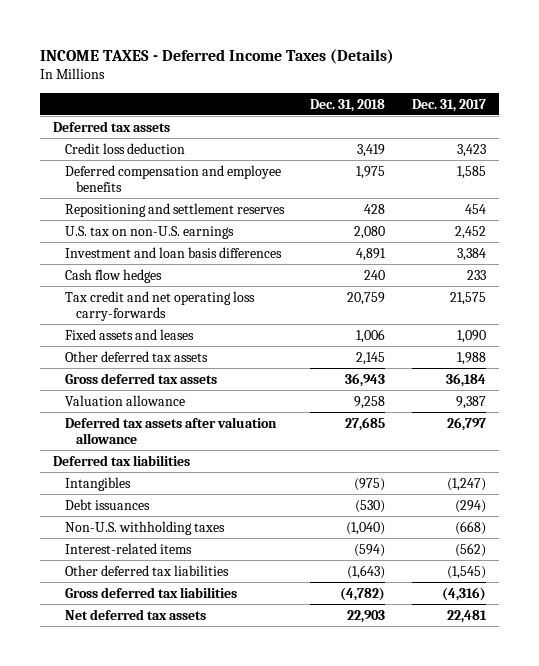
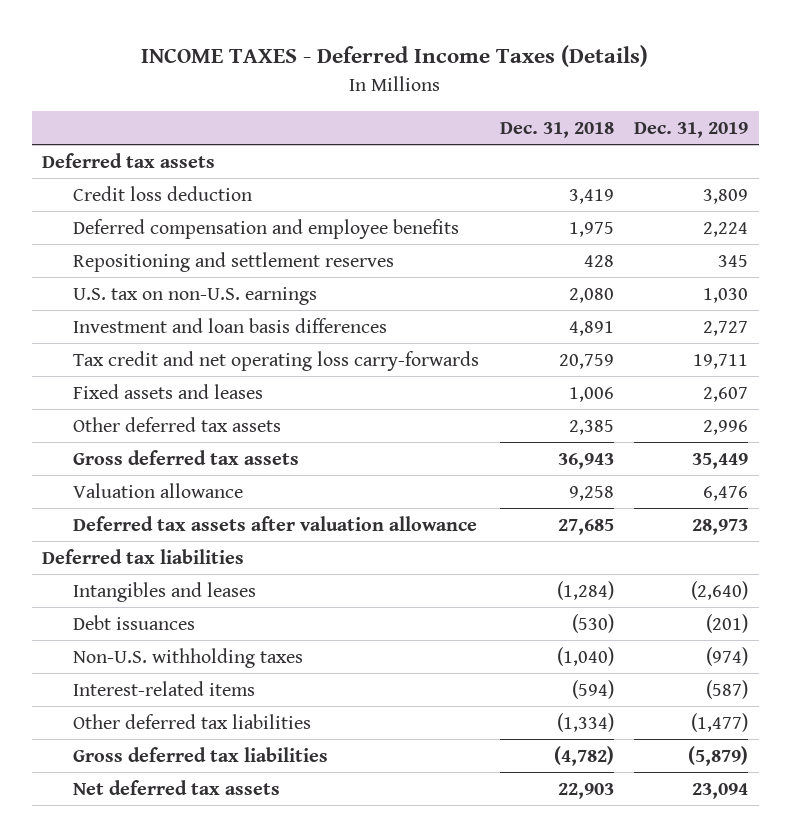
- | Dec. 31, 2018 | Dec. 31, 2017
+ | Dec. 31, 2018 | Dec. 31, 2019
- Cash flow hedges | 240 | 233
- Other deferred tax assets | 2,145 | 1,988
+ Other deferred tax assets | 2,385 | 2,996
- Intangibles | (975) | (1,247)
+ Intangibles and leases | (1,284) | (2,640)
- Other deferred tax liabilities | (1,643) | (1,545)
+ Other deferred tax liabilities | (1,334) | (1,477)

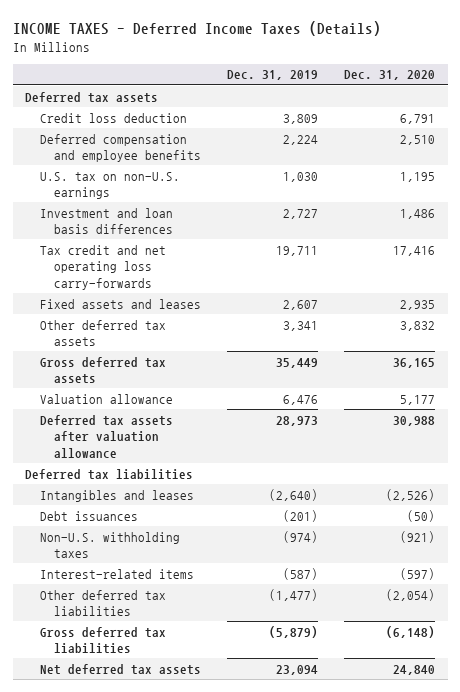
- | Dec. 31, 2018 | Dec. 31, 2019
+ | Dec. 31, 2019 | Dec. 31, 2020
- Repositioning and settlement reserves | 428 | 345
- Other deferred tax assets | 2,385 | 2,996
+ Other deferred tax assets | 3,341 | 3,832

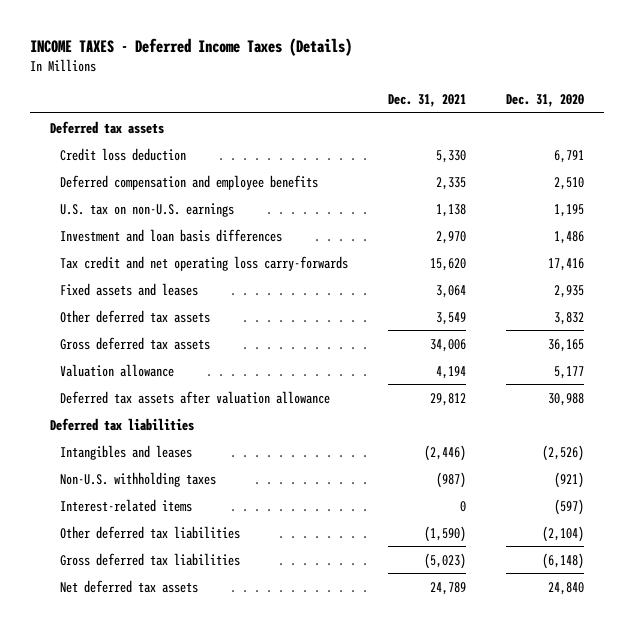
- | Dec. 31, 2019 | Dec. 31, 2020
+ | Dec. 31, 2021 | Dec. 31, 2020
- Debt issuances | (201) | (50)
- Other deferred tax liabilities | (1,477) | (2,054)
+ Other deferred tax liabilities | (1,590) | (2,104)

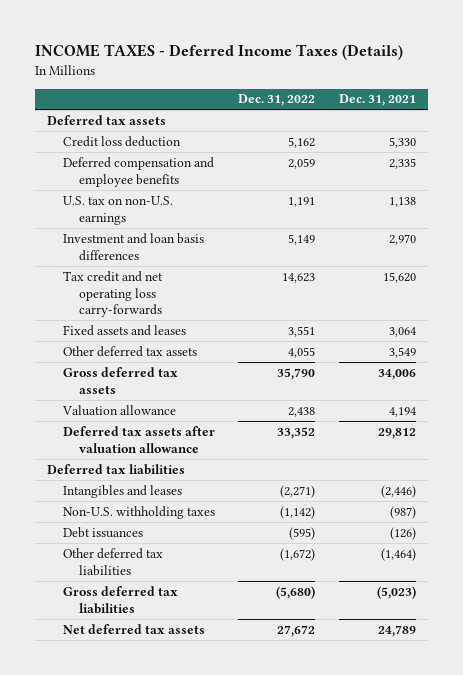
- | Dec. 31, 2021 | Dec. 31, 2020
+ | Dec. 31, 2022 | Dec. 31, 2021
- Interest-related items | 0 | (597)
- Other deferred tax liabilities | (1,590) | (2,104)
+ Debt issuances | (595) | (126)
+ Other deferred tax liabilities | (1,672) | (1,464)

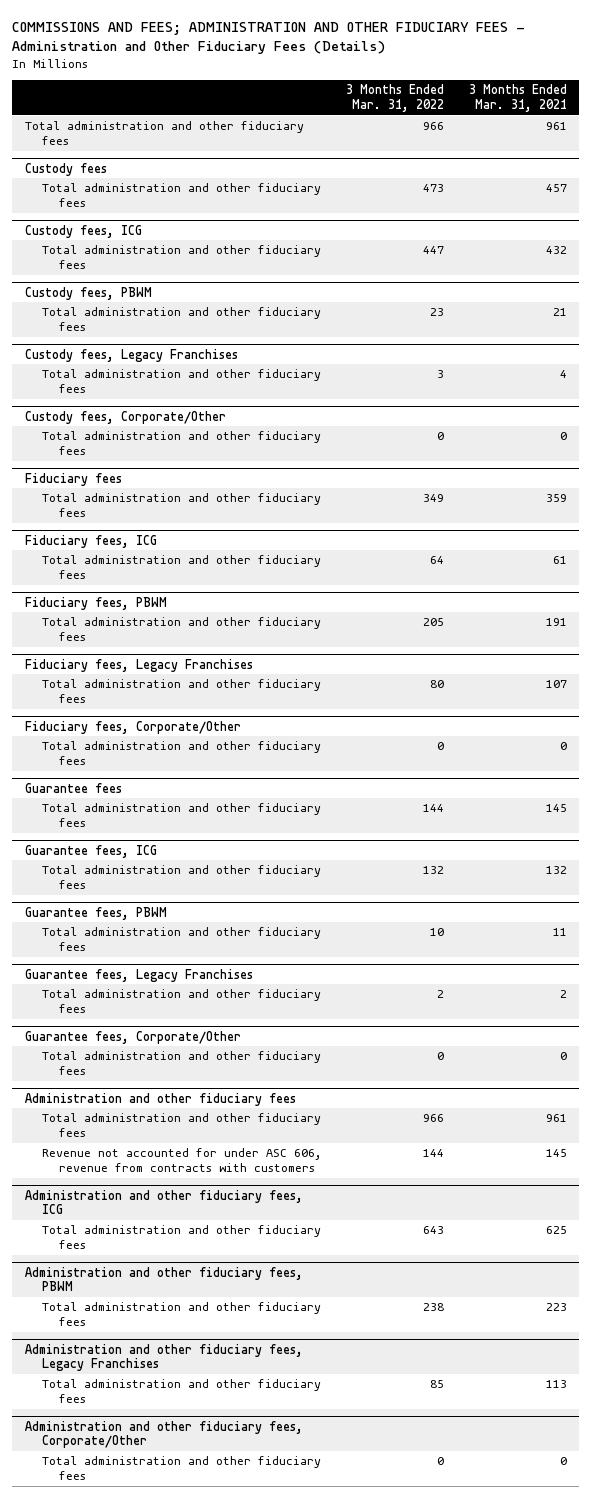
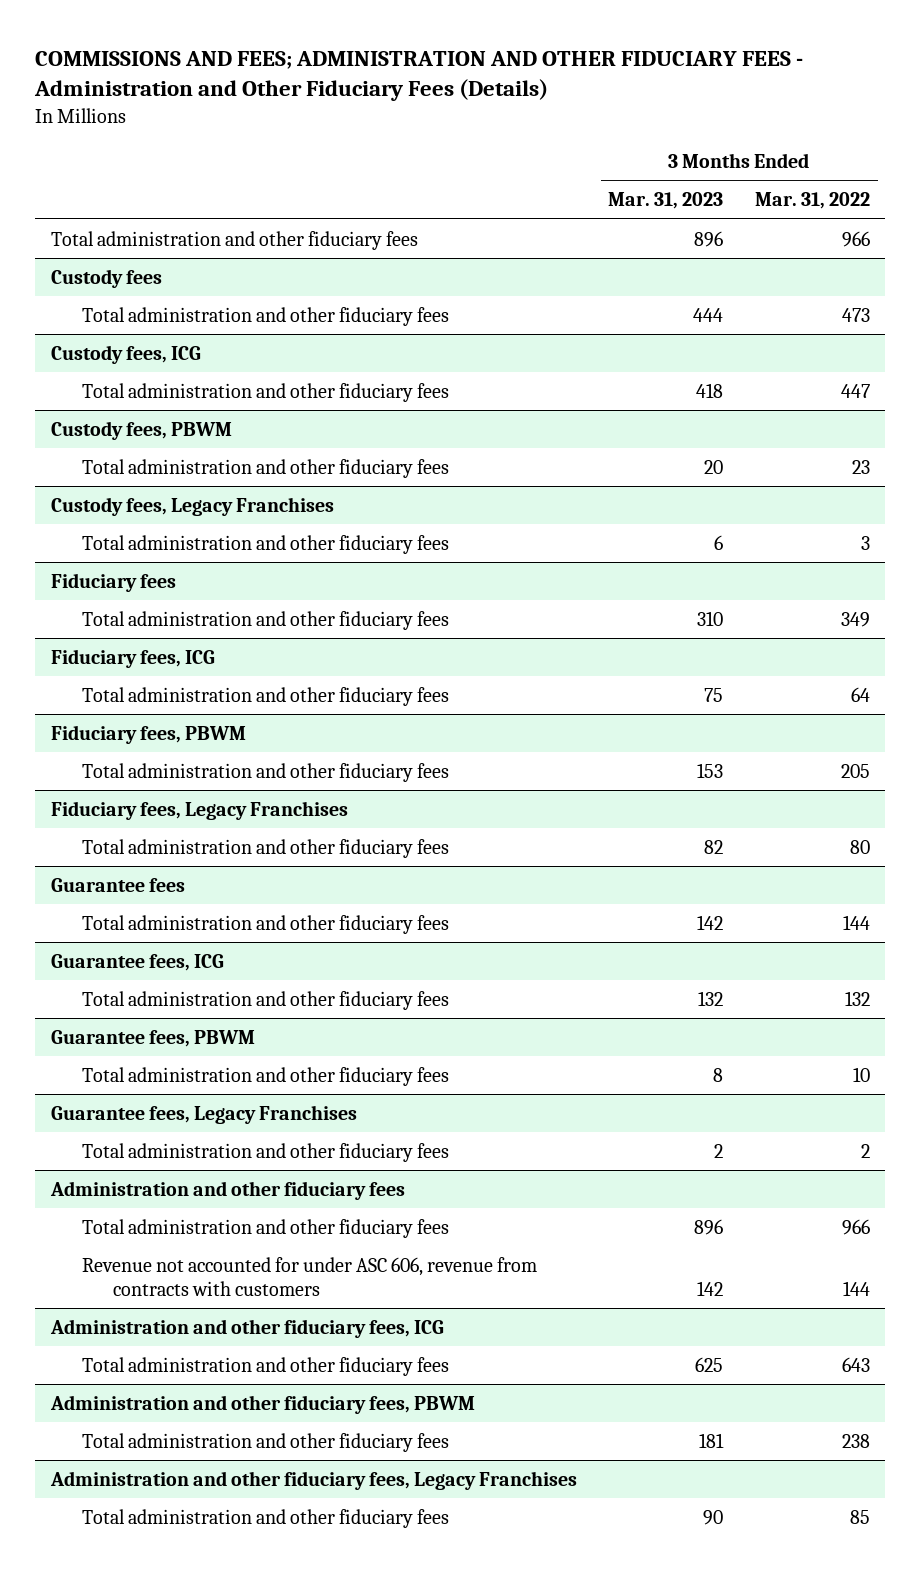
- | 3 Months Ended Mar. 31, 2022 | 3 Months Ended Mar. 31, 2021
+ | 3 Months Ended Mar. 31, 2023 | 3 Months Ended Mar. 31, 2022
- Custody fees, Corporate/Other
- Total administration and other fiduciary fees | 0 | 0
- Fiduciary fees, Corporate/Other
- Total administration and other fiduciary fees | 0 | 0
- Guarantee fees, Corporate/Other
- Total administration and other fiduciary fees | 0 | 0
- Administration and other fiduciary fees, Corporate/Other
- Total administration and other fiduciary fees | 0 | 0

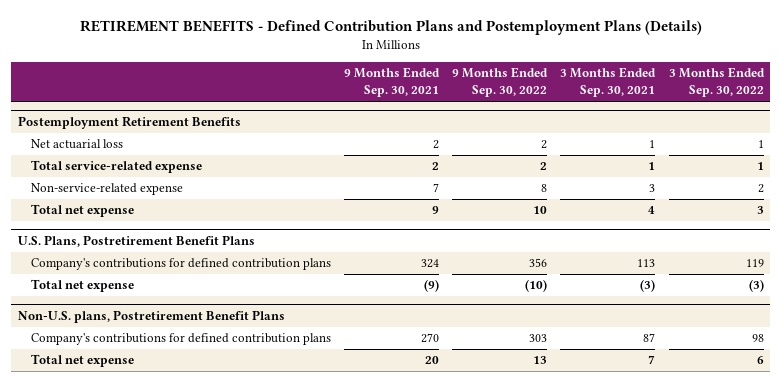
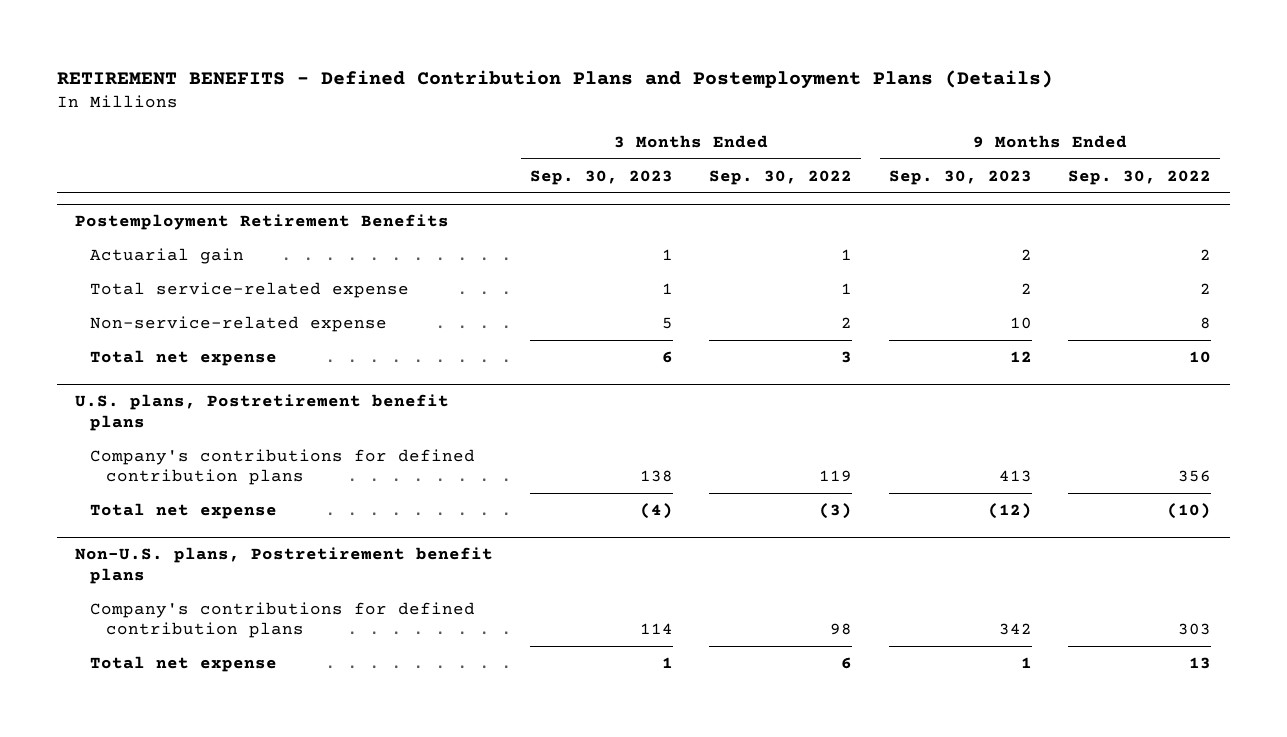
- | 9 Months Ended Sep. 30, 2021 | 9 Months Ended Sep. 30, 2022 | 3 Months Ended Sep. 30, 2021 | 3 Months Ended Sep. 30, 2022
+ | 3 Months Ended Sep. 30, 2023 | 3 Months Ended Sep. 30, 2022 | 9 Months Ended Sep. 30, 2023 | 9 Months Ended Sep. 30, 2022
@ Postemployment Retirement Benefits
- Net actuarial loss | 2 | 2 | 1 | 1
+ Actuarial gain | 1 | 1 | 2 | 2
- U.S. Plans, Postretirement Benefit Plans
+ U.S. plans, Postretirement benefit plans
- Non-U.S. plans, Postretirement Benefit Plans
+ Non-U.S. plans, Postretirement benefit plans

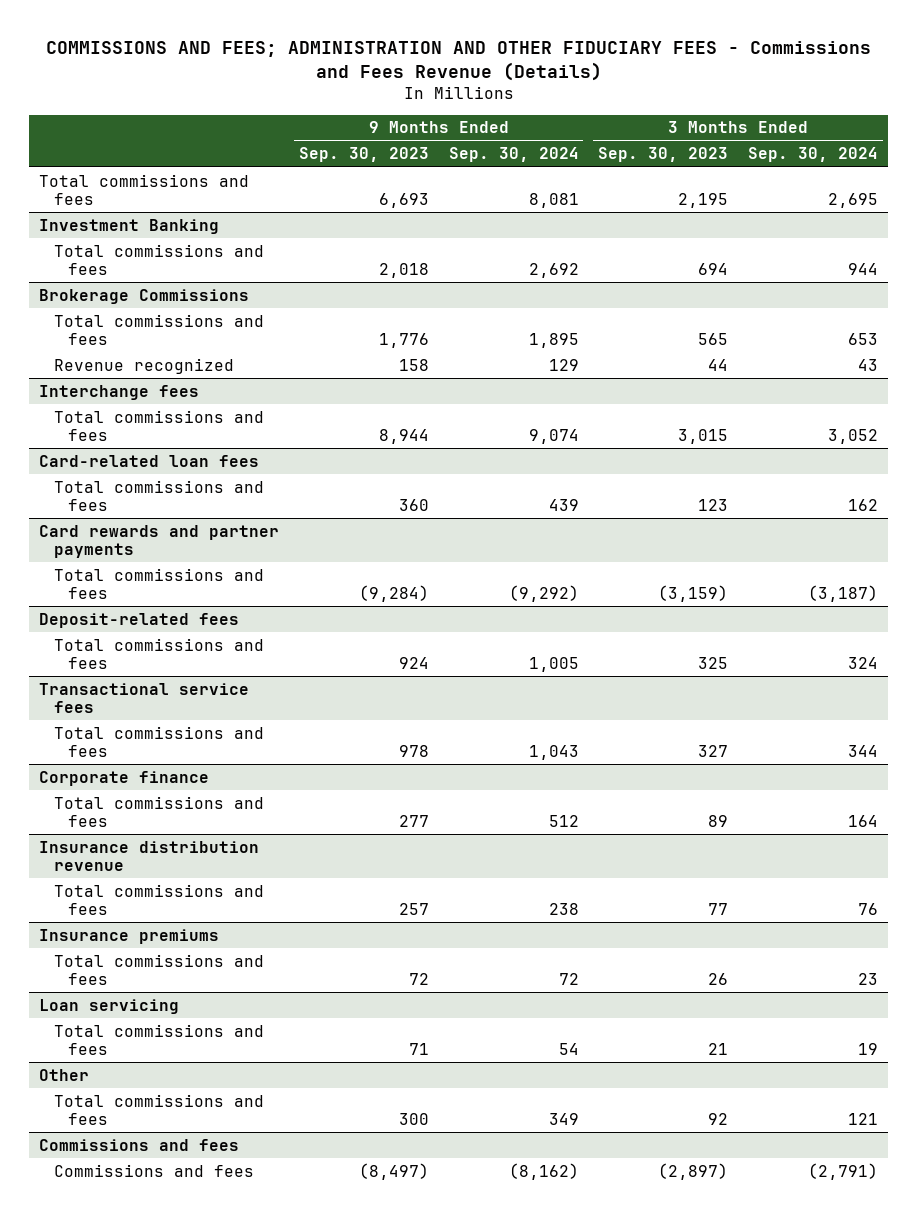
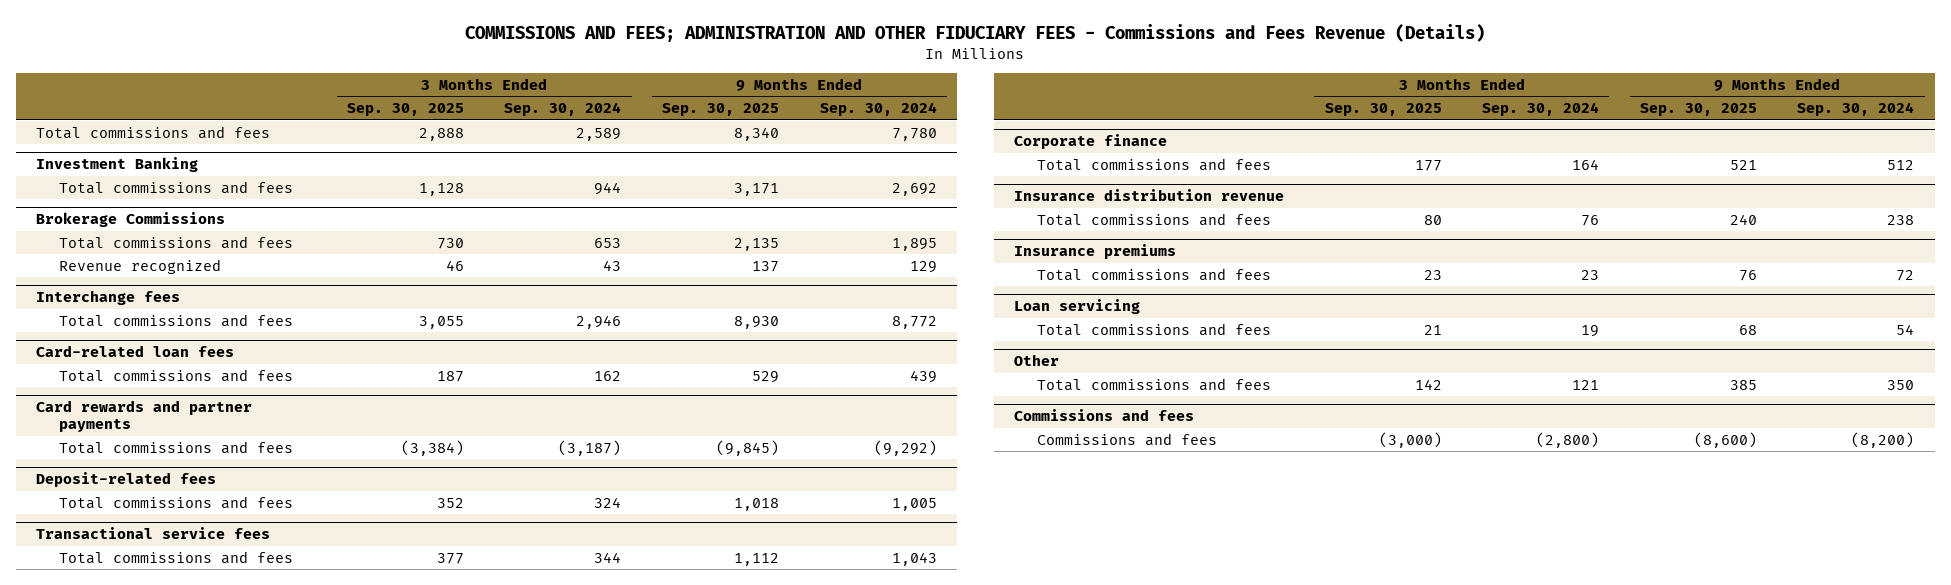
- | 9 Months Ended Sep. 30, 2023 | 9 Months Ended Sep. 30, 2024 | 3 Months Ended Sep. 30, 2023 | 3 Months Ended Sep. 30, 2024
+ | 3 Months Ended Sep. 30, 2025 | 3 Months Ended Sep. 30, 2024 | 9 Months Ended Sep. 30, 2025 | 9 Months Ended Sep. 30, 2024
- Total commissions and fees | 6,693 | 8,081 | 2,195 | 2,695
+ Total commissions and fees | 2,888 | 2,589 | 8,340 | 7,780
@ Interchange fees
- Total commissions and fees | 8,944 | 9,074 | 3,015 | 3,052
+ Total commissions and fees | 3,055 | 2,946 | 8,930 | 8,772
@ Other
- Total commissions and fees | 300 | 349 | 92 | 121
+ Total commissions and fees | 142 | 121 | 385 | 350
@ Commissions and fees
- Commissions and fees | (8,497) | (8,162) | (2,897) | (2,791)
+ Commissions and fees | (3,000) | (2,800) | (8,600) | (8,200)

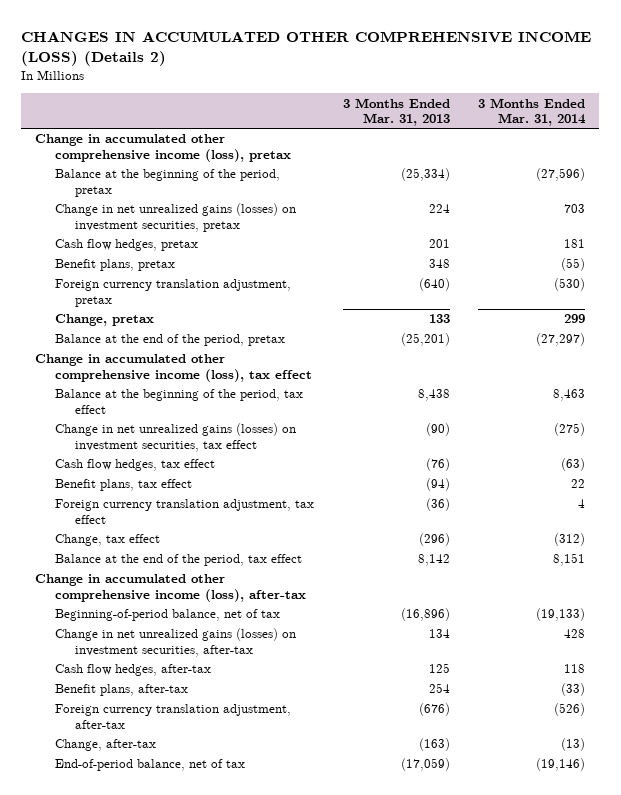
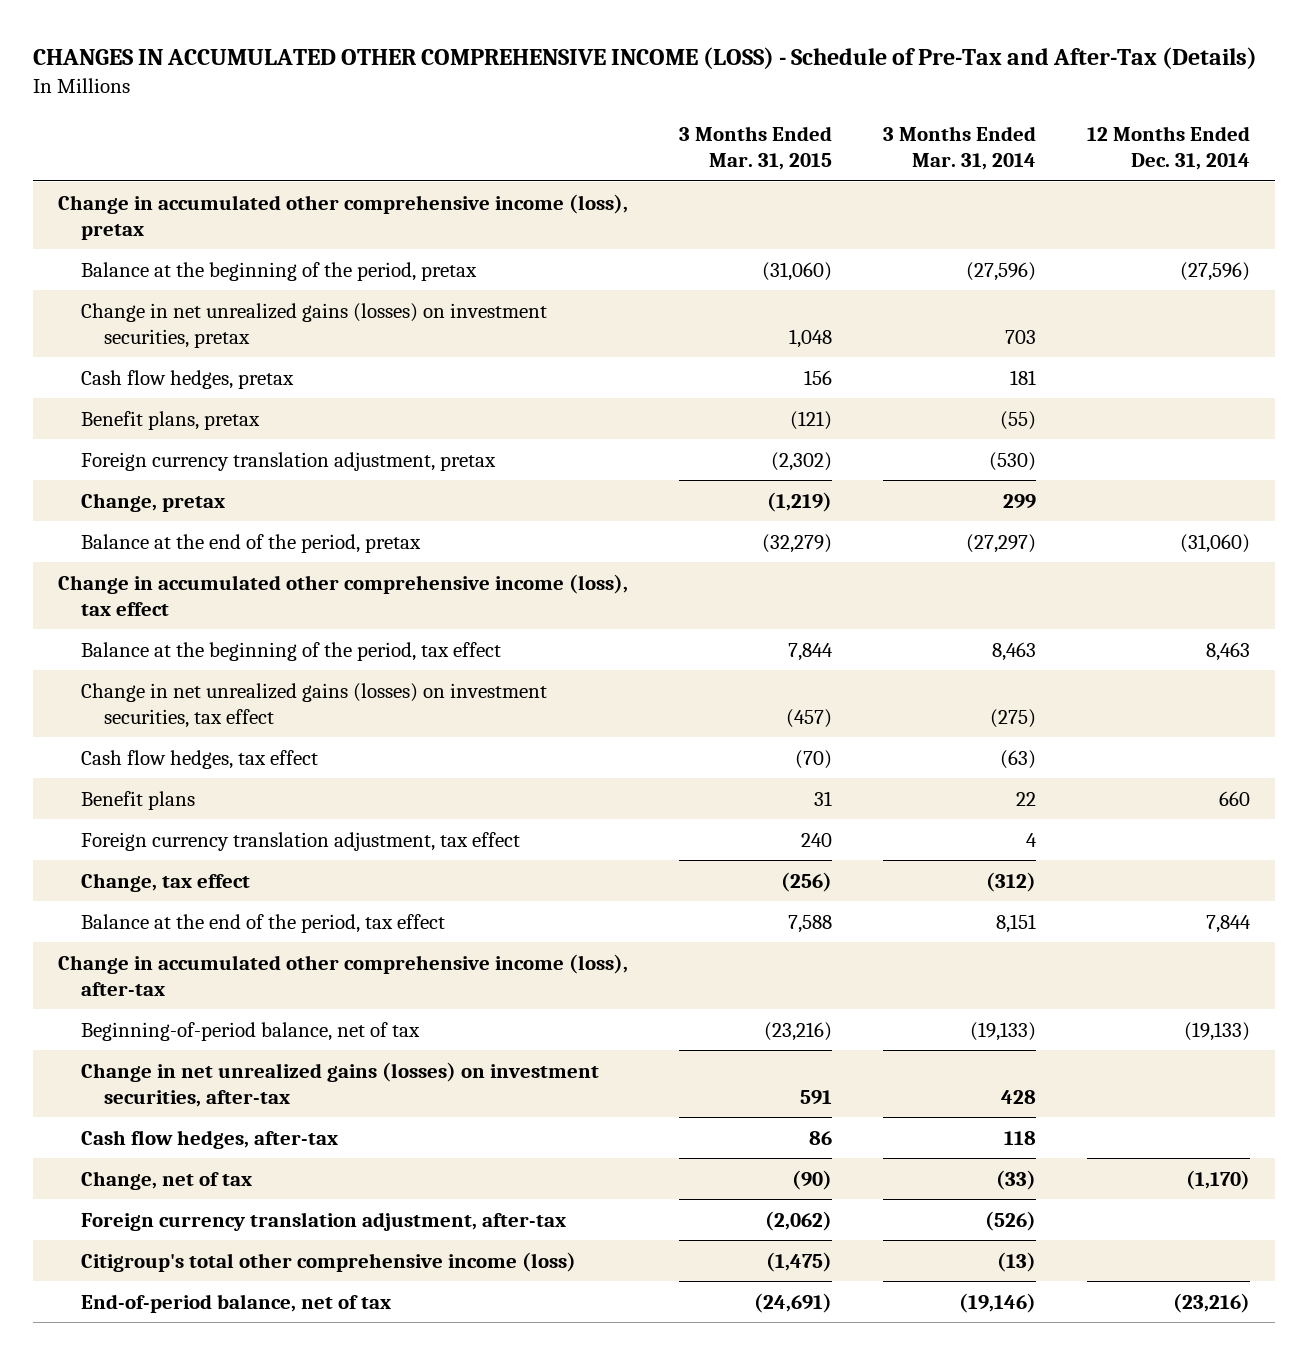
- CHANGES IN ACCUMULATED OTHER COMPREHENSIVE INCOME (LOSS) (Details 2)
+ CHANGES IN ACCUMULATED OTHER COMPREHENSIVE INCOME (LOSS) - Schedule of Pre-Tax and After-Tax (Details)
- | 3 Months Ended Mar. 31, 2013 | 3 Months Ended Mar. 31, 2014
+ | 3 Months Ended Mar. 31, 2015 | 3 Months Ended Mar. 31, 2014 | 12 Months Ended Dec. 31, 2014
- Benefit plans, tax effect | (94) | 22
+ Benefit plans | 31 | 22 | 660
- Benefit plans, after-tax | 254 | (33)
+ Change, net of tax | (90) | (33) | (1,170)
- Change, after-tax | (163) | (13)
+ Citigroup's total other comprehensive income (loss) | (1,475) | (13) |

